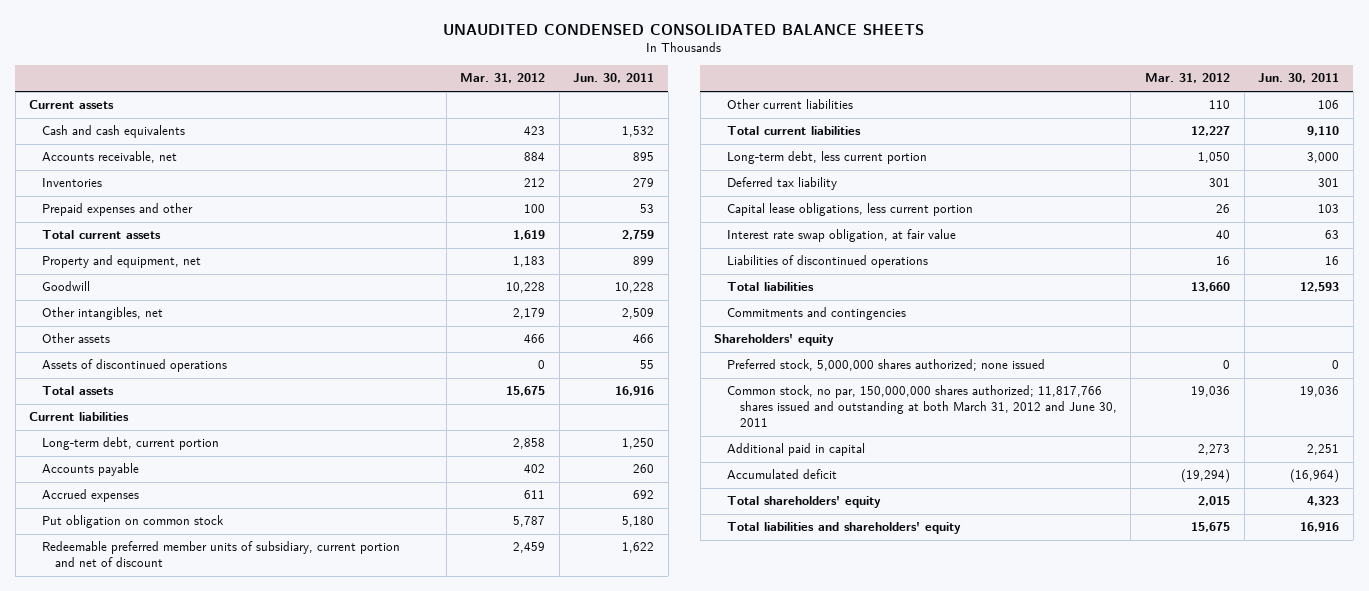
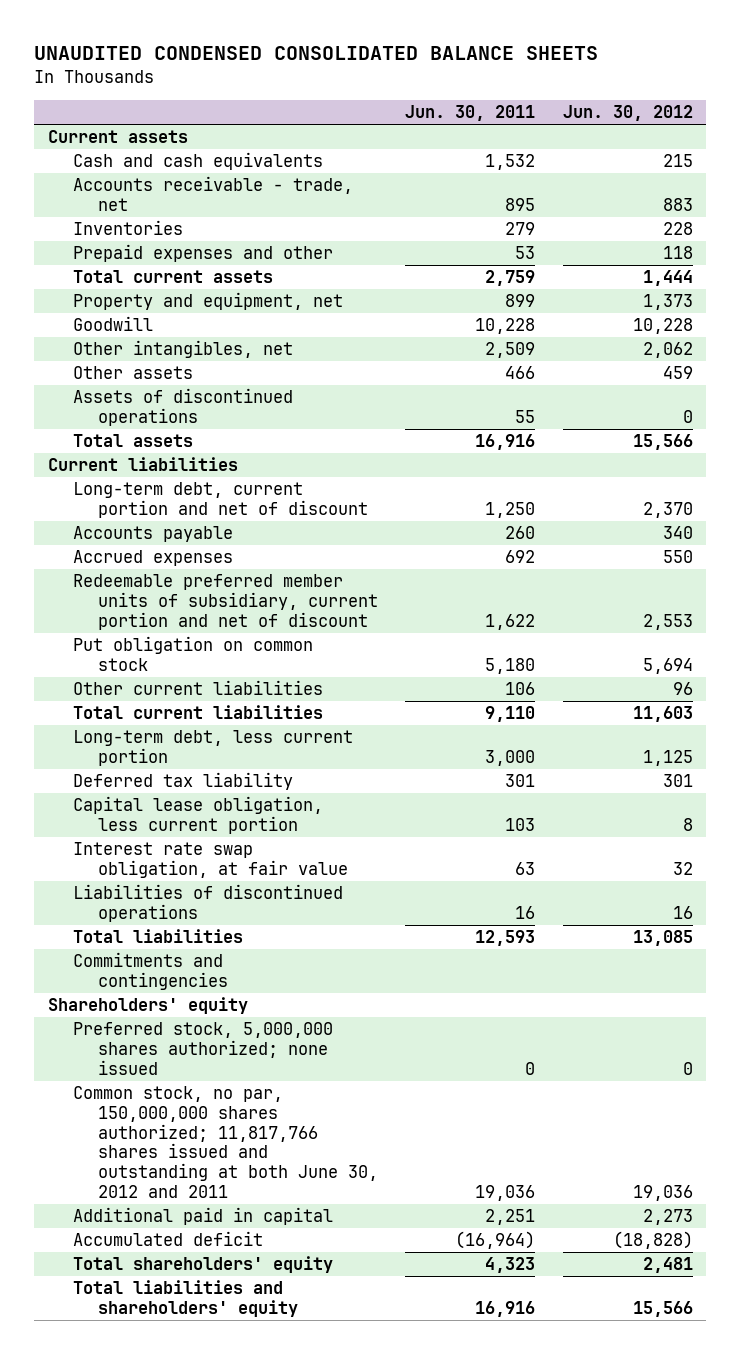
- | Mar. 31, 2012 | Jun. 30, 2011
+ | Jun. 30, 2011 | Jun. 30, 2012
- Accounts receivable, net | 884 | 895
+ Accounts receivable - trade, net | 895 | 883
- Long-term debt, current portion | 2,858 | 1,250
+ Long-term debt, current portion and net of discount | 1,250 | 2,370
moved down: Put obligation on common stock | 5,180 | 5,694
- Capital lease obligations, less current portion | 26 | 103
+ Capital lease obligation, less current portion | 103 | 8
- Common stock, no par, 150,000,000 shares authorized; 11,817,766 shares issued and outstanding at both March 31, 2012 and June 30, 2011 | 19,036 | 19,036
+ Common stock, no par, 150,000,000 shares authorized; 11,817,766 shares issued and outstanding at both June 30, 2012 and 2011 | 19,036 | 19,036

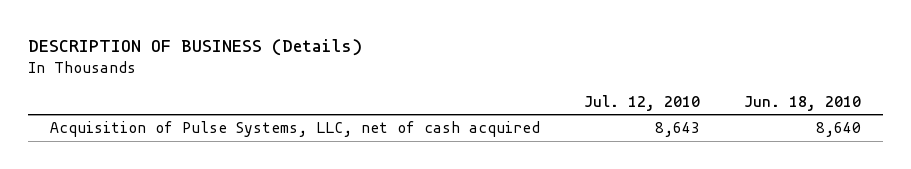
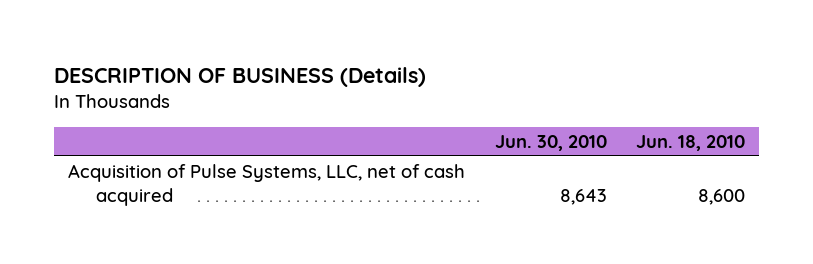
- | Jul. 12, 2010 | Jun. 18, 2010
+ | Jun. 30, 2010 | Jun. 18, 2010
- Acquisition of Pulse Systems, LLC, net of cash acquired | 8,643 | 8,640
+ Acquisition of Pulse Systems, LLC, net of cash acquired | 8,643 | 8,600

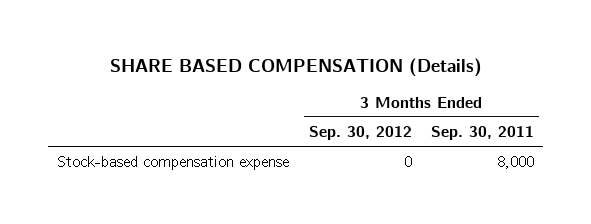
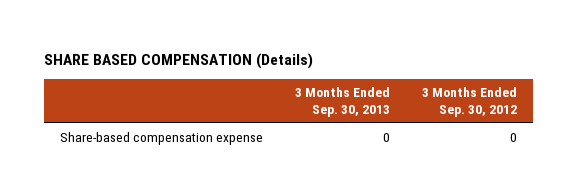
- | 3 Months Ended Sep. 30, 2012 | 3 Months Ended Sep. 30, 2011
+ | 3 Months Ended Sep. 30, 2013 | 3 Months Ended Sep. 30, 2012
- Stock-based compensation expense | 0 | 8,000
+ Share-based compensation expense | 0 | 0

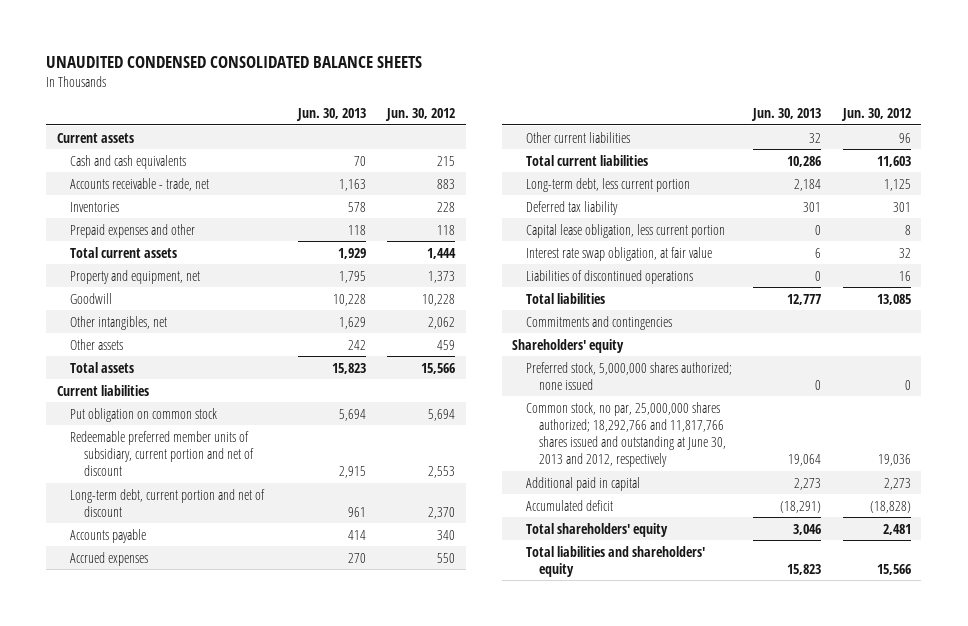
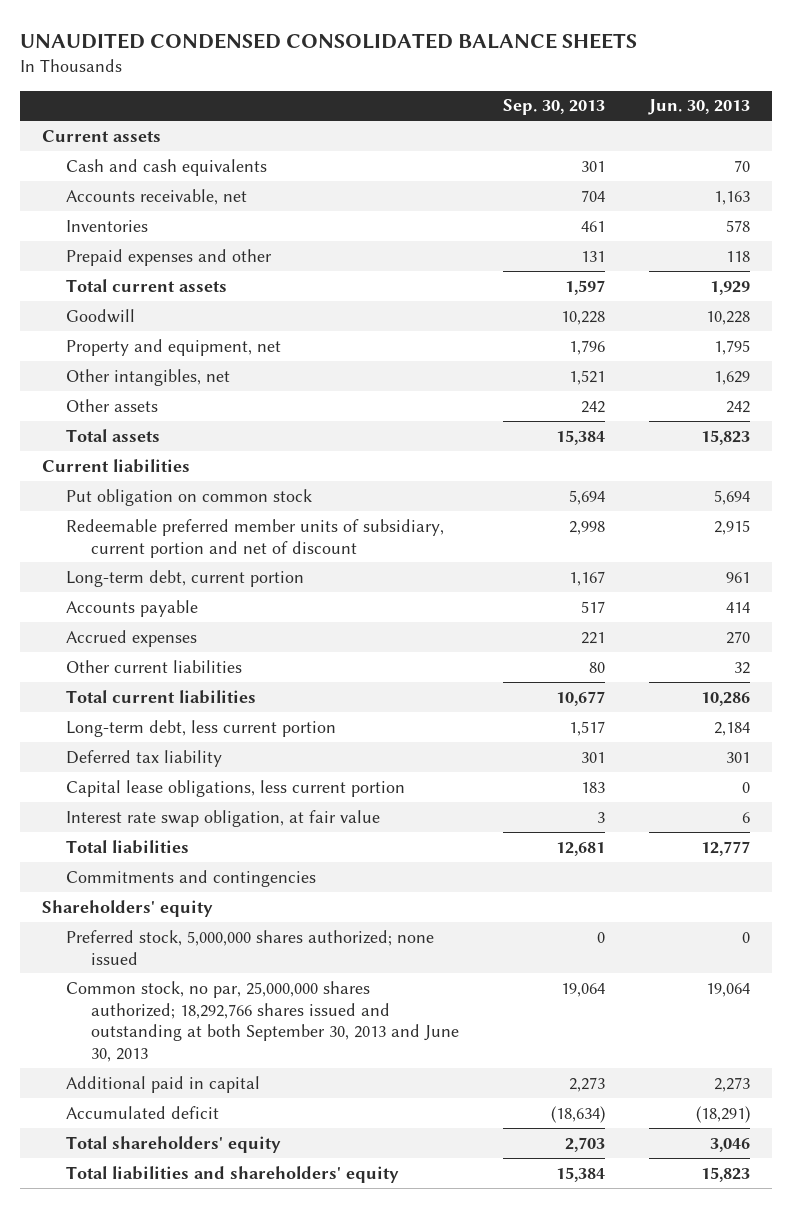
- | Jun. 30, 2013 | Jun. 30, 2012
+ | Sep. 30, 2013 | Jun. 30, 2013
- Accounts receivable - trade, net | 1,163 | 883
+ Accounts receivable, net | 704 | 1,163
moved down: Property and equipment, net | 1,796 | 1,795
- Long-term debt, current portion and net of discount | 961 | 2,370
+ Long-term debt, current portion | 1,167 | 961
- Capital lease obligation, less current portion | 0 | 8
+ Capital lease obligations, less current portion | 183 | 0
- Liabilities of discontinued operations | 0 | 16
- Common stock, no par, 25,000,000 shares authorized; 18,292,766 and 11,817,766 shares issued and outstanding at June 30, 2013 and 2012, respectively | 19,064 | 19,036
+ Common stock, no par, 25,000,000 shares authorized; 18,292,766 shares issued and outstanding at both September 30, 2013 and June 30, 2013 | 19,064 | 19,064

